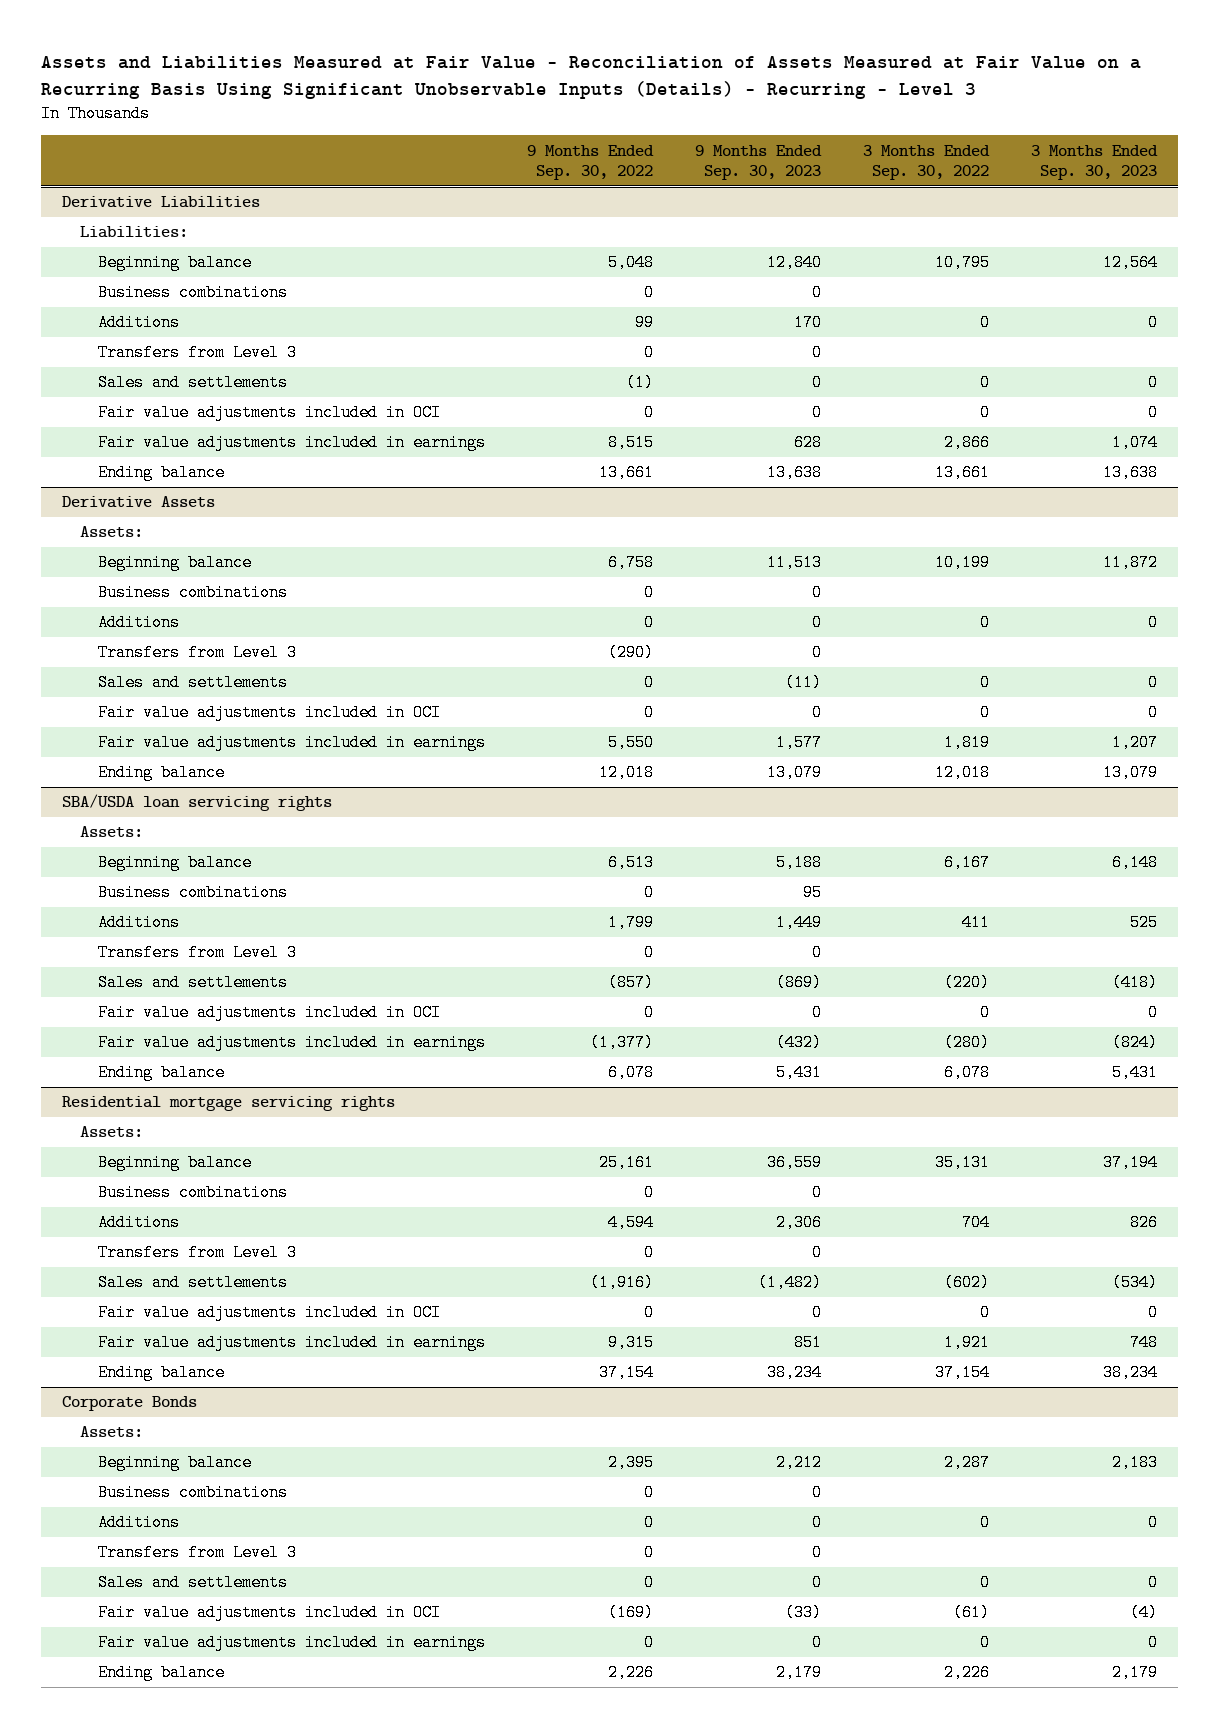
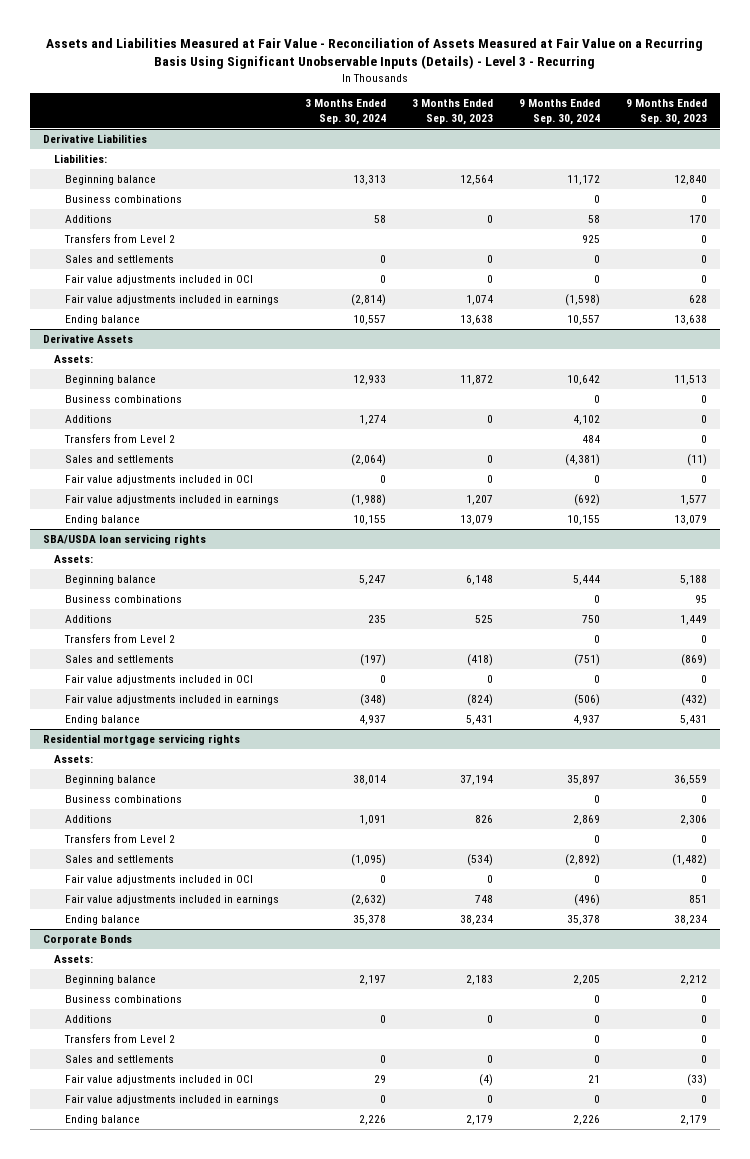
- Assets and Liabilities Measured at Fair Value - Reconciliation of Assets Measured at Fair Value on a Recurring Basis Using Significant Unobservable Inputs (Details) - Recurring - Level 3
+ Assets and Liabilities Measured at Fair Value - Reconciliation of Assets Measured at Fair Value on a Recurring Basis Using Significant Unobservable Inputs (Details) - Level 3 - Recurring
- | 9 Months Ended Sep. 30, 2022 | 9 Months Ended Sep. 30, 2023 | 3 Months Ended Sep. 30, 2022 | 3 Months Ended Sep. 30, 2023
+ | 3 Months Ended Sep. 30, 2024 | 3 Months Ended Sep. 30, 2023 | 9 Months Ended Sep. 30, 2024 | 9 Months Ended Sep. 30, 2023
@ Derivative Liabilities
- Transfers from Level 3 | 0 | 0 | |
+ Transfers from Level 2 | | | 925 | 0
@ Derivative Assets
- Transfers from Level 3 | (290) | 0 | |
+ Transfers from Level 2 | | | 484 | 0
@ SBA/USDA loan servicing rights
- Transfers from Level 3 | 0 | 0 | |
+ Transfers from Level 2 | | | 0 | 0
@ Residential mortgage servicing rights
- Transfers from Level 3 | 0 | 0 | |
+ Transfers from Level 2 | | | 0 | 0
@ Corporate Bonds
- Transfers from Level 3 | 0 | 0 | |
+ Transfers from Level 2 | | | 0 | 0

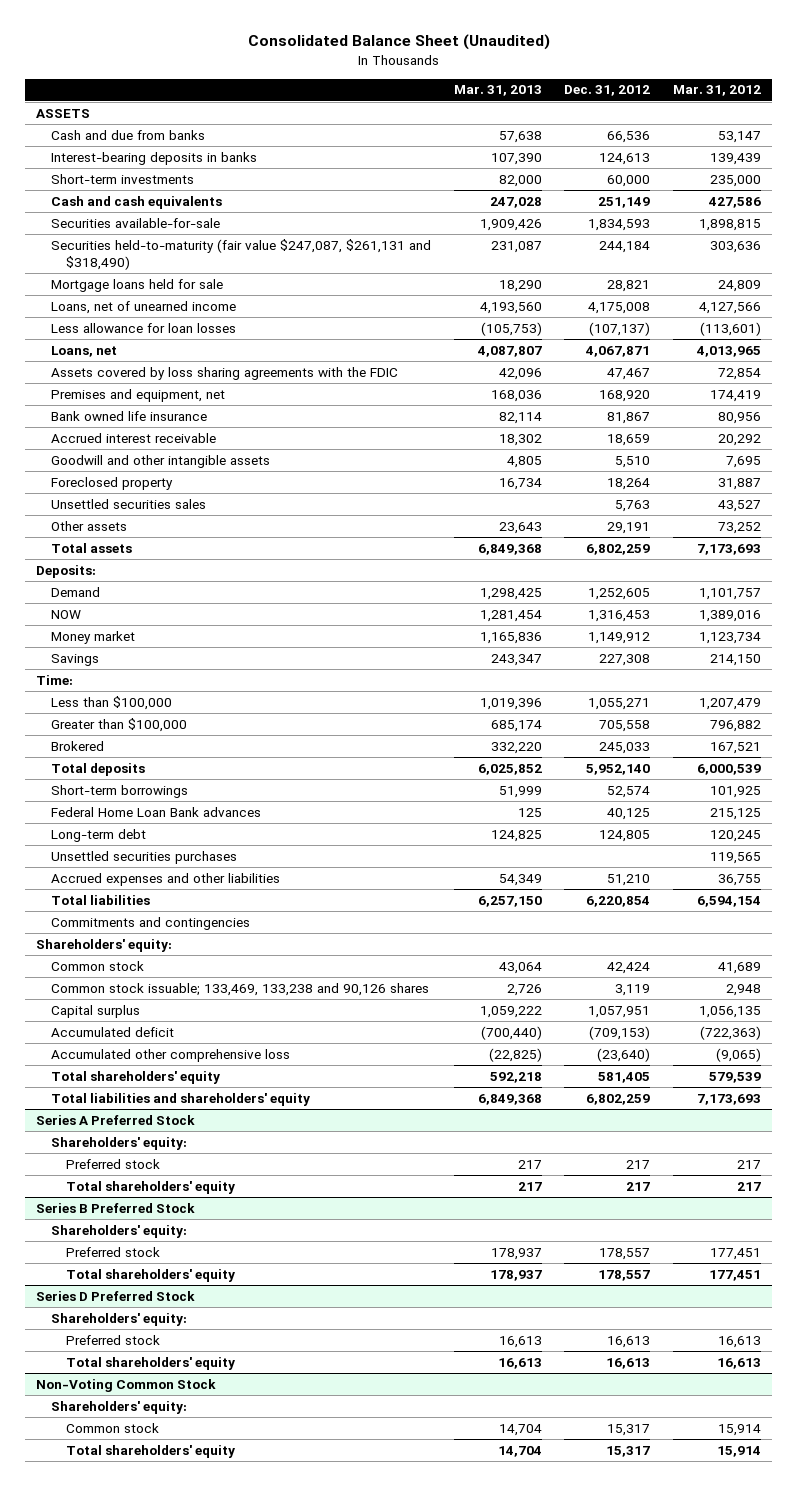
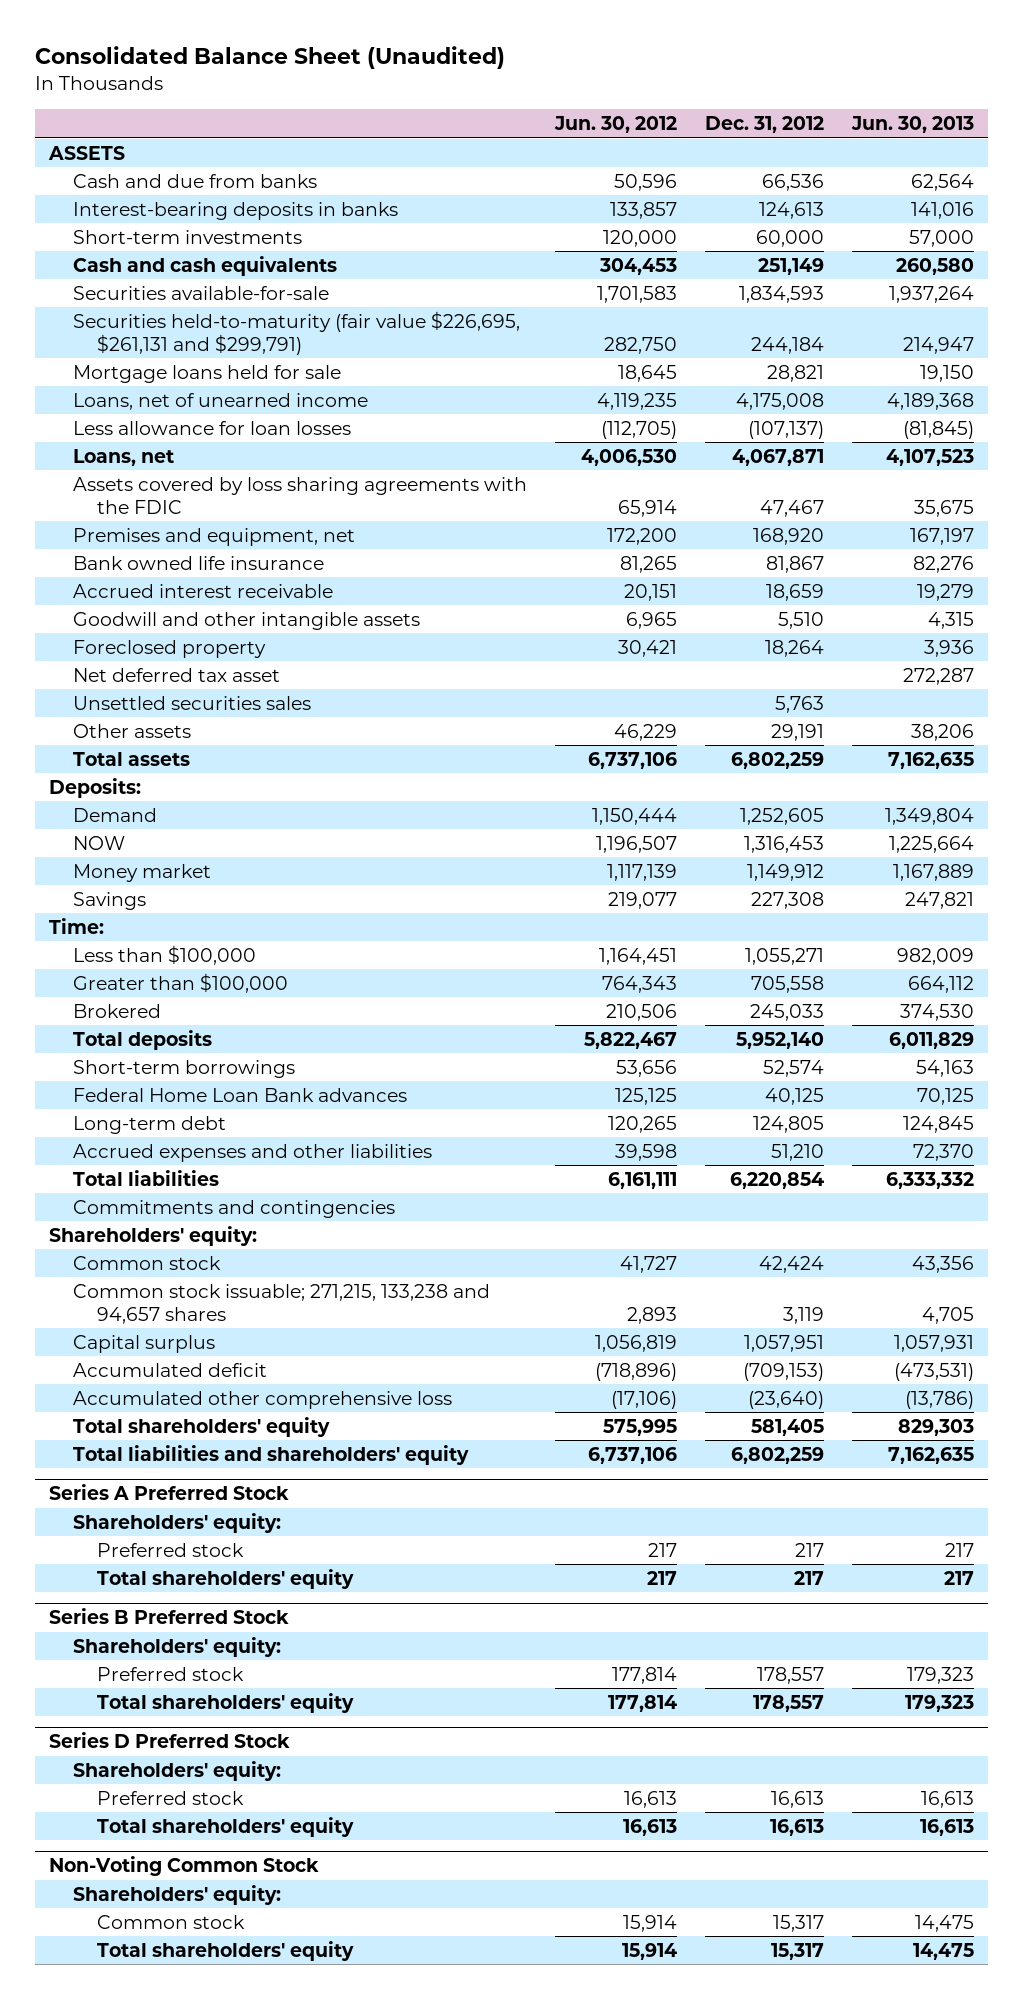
- | Mar. 31, 2013 | Dec. 31, 2012 | Mar. 31, 2012
+ | Jun. 30, 2012 | Dec. 31, 2012 | Jun. 30, 2013
- Securities held-to-maturity (fair value $247,087, $261,131 and $318,490) | 231,087 | 244,184 | 303,636
+ Securities held-to-maturity (fair value $226,695, $261,131 and $299,791) | 282,750 | 244,184 | 214,947
+ Net deferred tax asset | | | 272,287
- Unsettled securities purchases | | | 119,565
- Common stock issuable; 133,469, 133,238 and 90,126 shares | 2,726 | 3,119 | 2,948
+ Common stock issuable; 271,215, 133,238 and 94,657 shares | 2,893 | 3,119 | 4,705

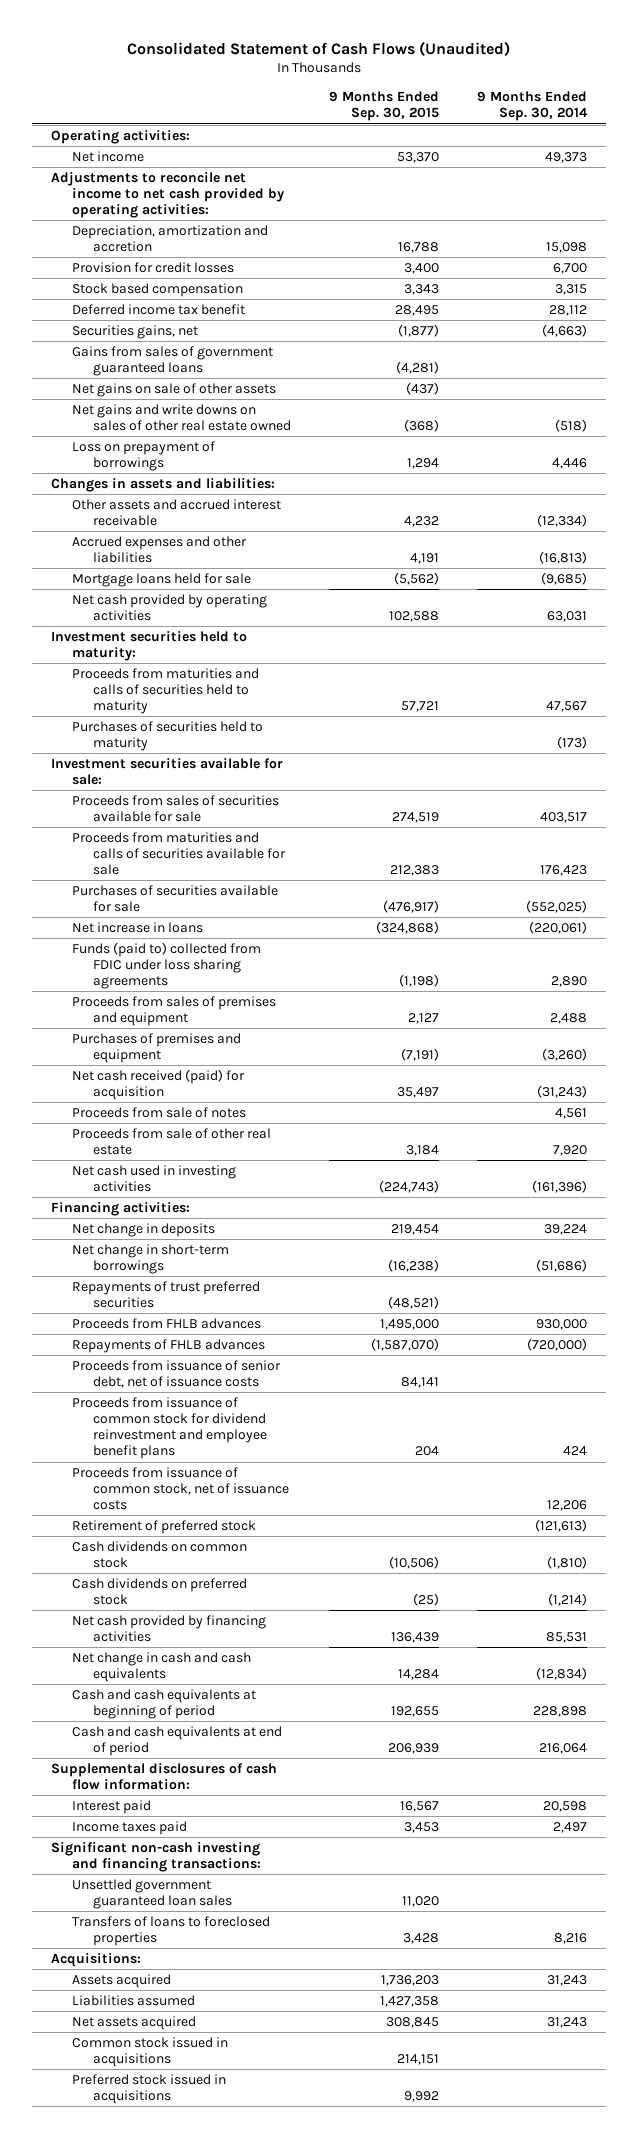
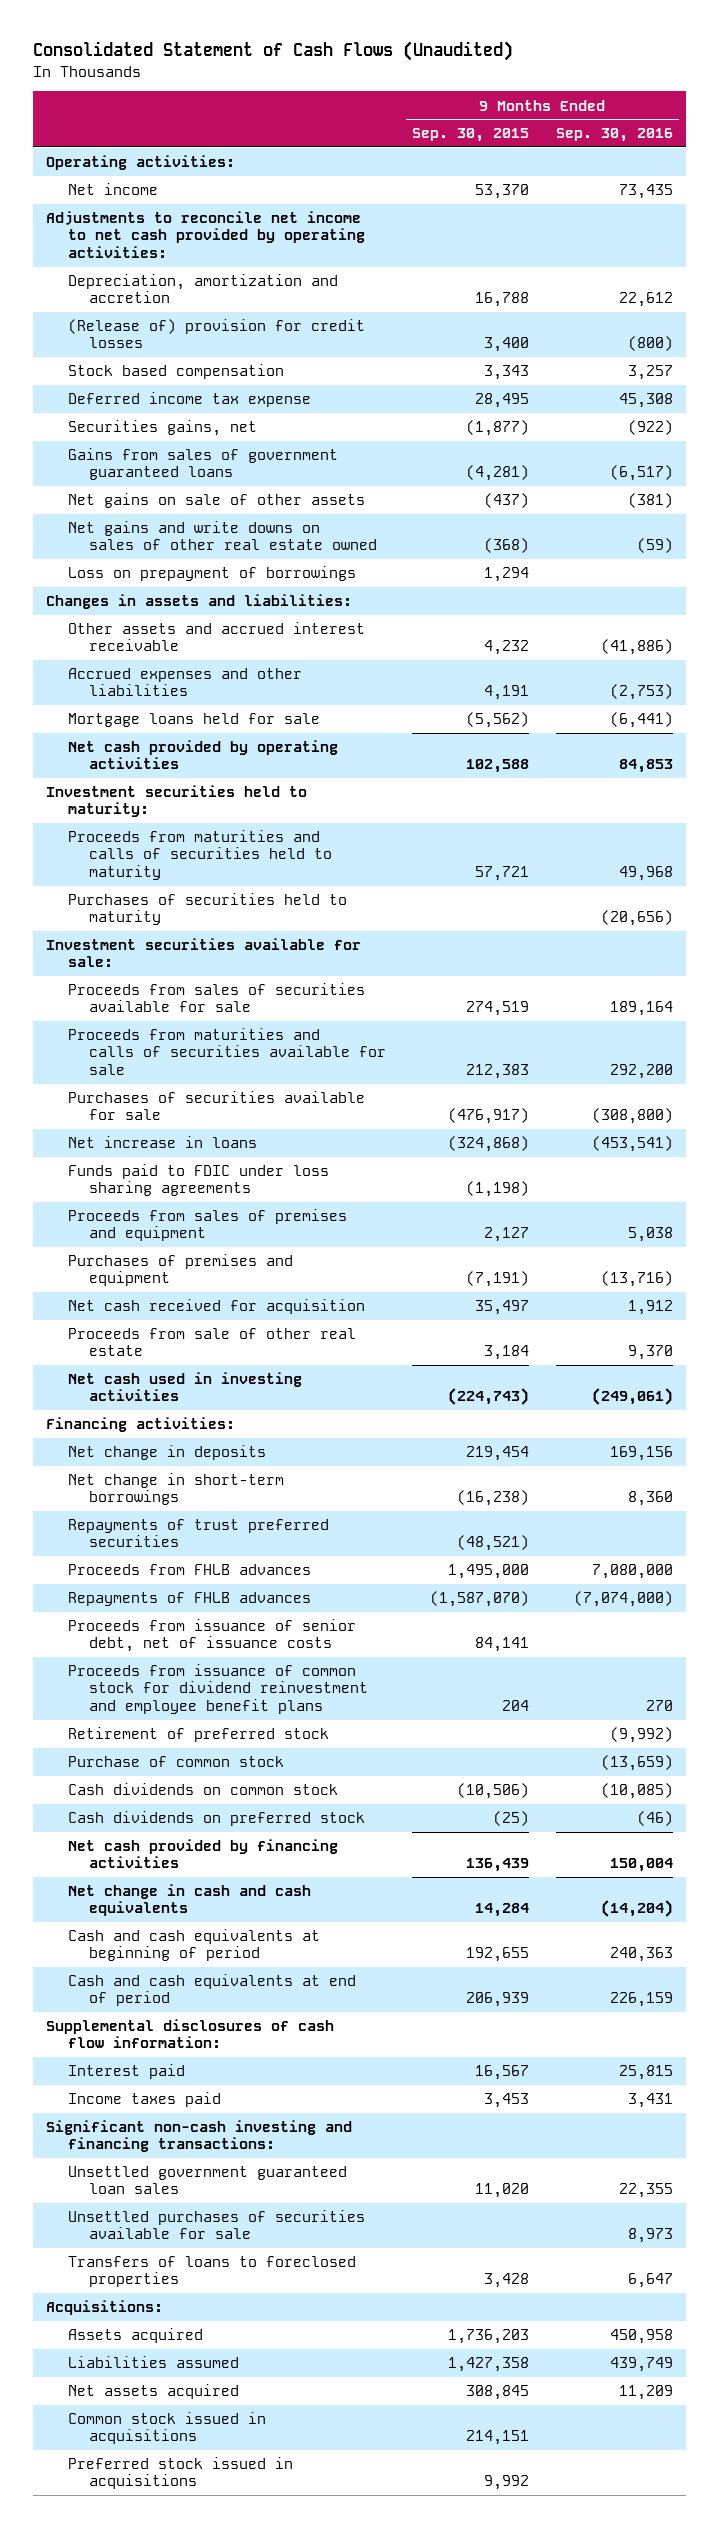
- | 9 Months Ended Sep. 30, 2015 | 9 Months Ended Sep. 30, 2014
+ | 9 Months Ended Sep. 30, 2015 | 9 Months Ended Sep. 30, 2016
- Provision for credit losses | 3,400 | 6,700
+ (Release of) provision for credit losses | 3,400 | (800)
- Deferred income tax benefit | 28,495 | 28,112
+ Deferred income tax expense | 28,495 | 45,308
- Funds (paid to) collected from FDIC under loss sharing agreements | (1,198) | 2,890
+ Funds paid to FDIC under loss sharing agreements | (1,198) |
- Net cash received (paid) for acquisition | 35,497 | (31,243)
- Proceeds from sale of notes | | 4,561
+ Net cash received for acquisition | 35,497 | 1,912
- Proceeds from issuance of common stock, net of issuance costs | | 12,206
+ Purchase of common stock | | (13,659)
+ Unsettled purchases of securities available for sale | | 8,973

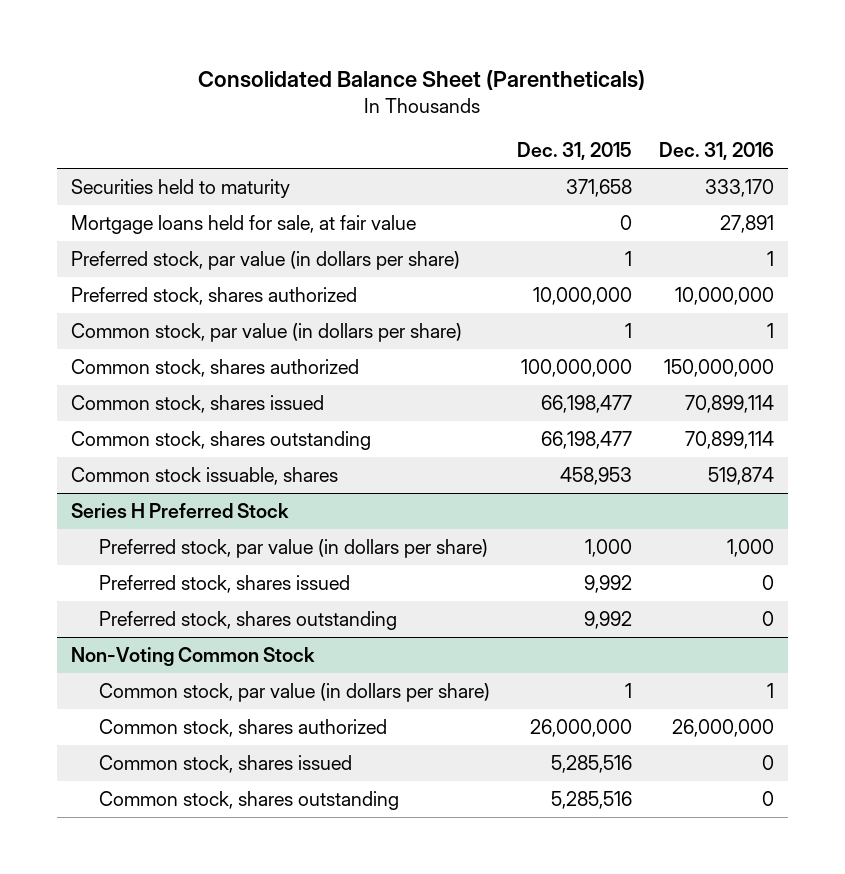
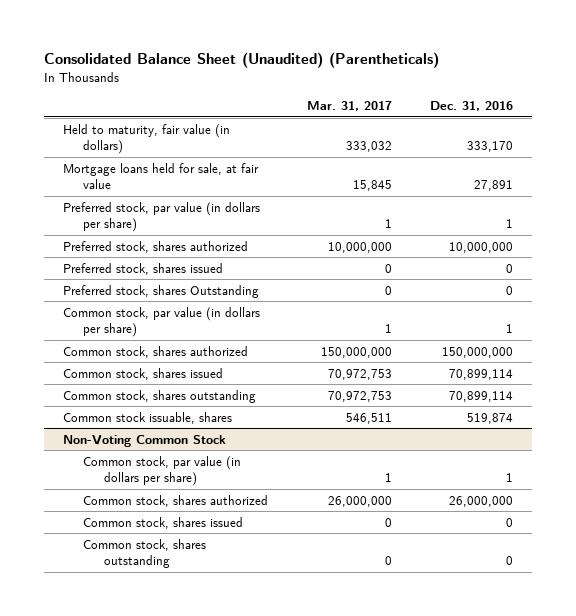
- Consolidated Balance Sheet (Parentheticals)
+ Consolidated Balance Sheet (Unaudited) (Parentheticals)
- | Dec. 31, 2015 | Dec. 31, 2016
+ | Mar. 31, 2017 | Dec. 31, 2016
- Securities held to maturity | 371,658 | 333,170
+ Held to maturity, fair value (in dollars) | 333,032 | 333,170
+ Preferred stock, shares issued | 0 | 0
+ Preferred stock, shares Outstanding | 0 | 0
- Series H Preferred Stock
- Preferred stock, par value (in dollars per share) | 1,000 | 1,000
- Preferred stock, shares issued | 9,992 | 0
- Preferred stock, shares outstanding | 9,992 | 0

